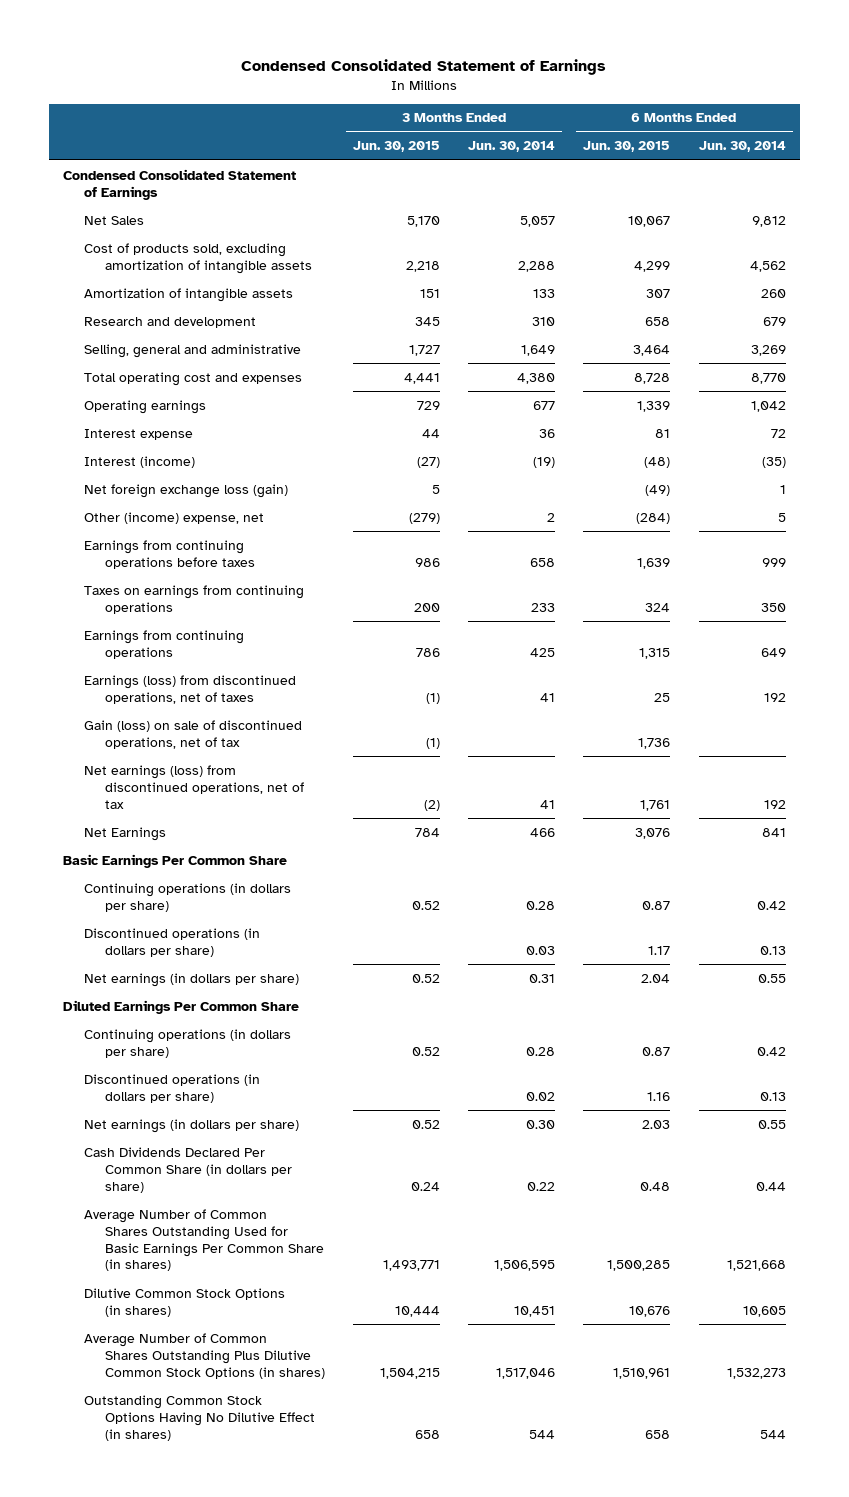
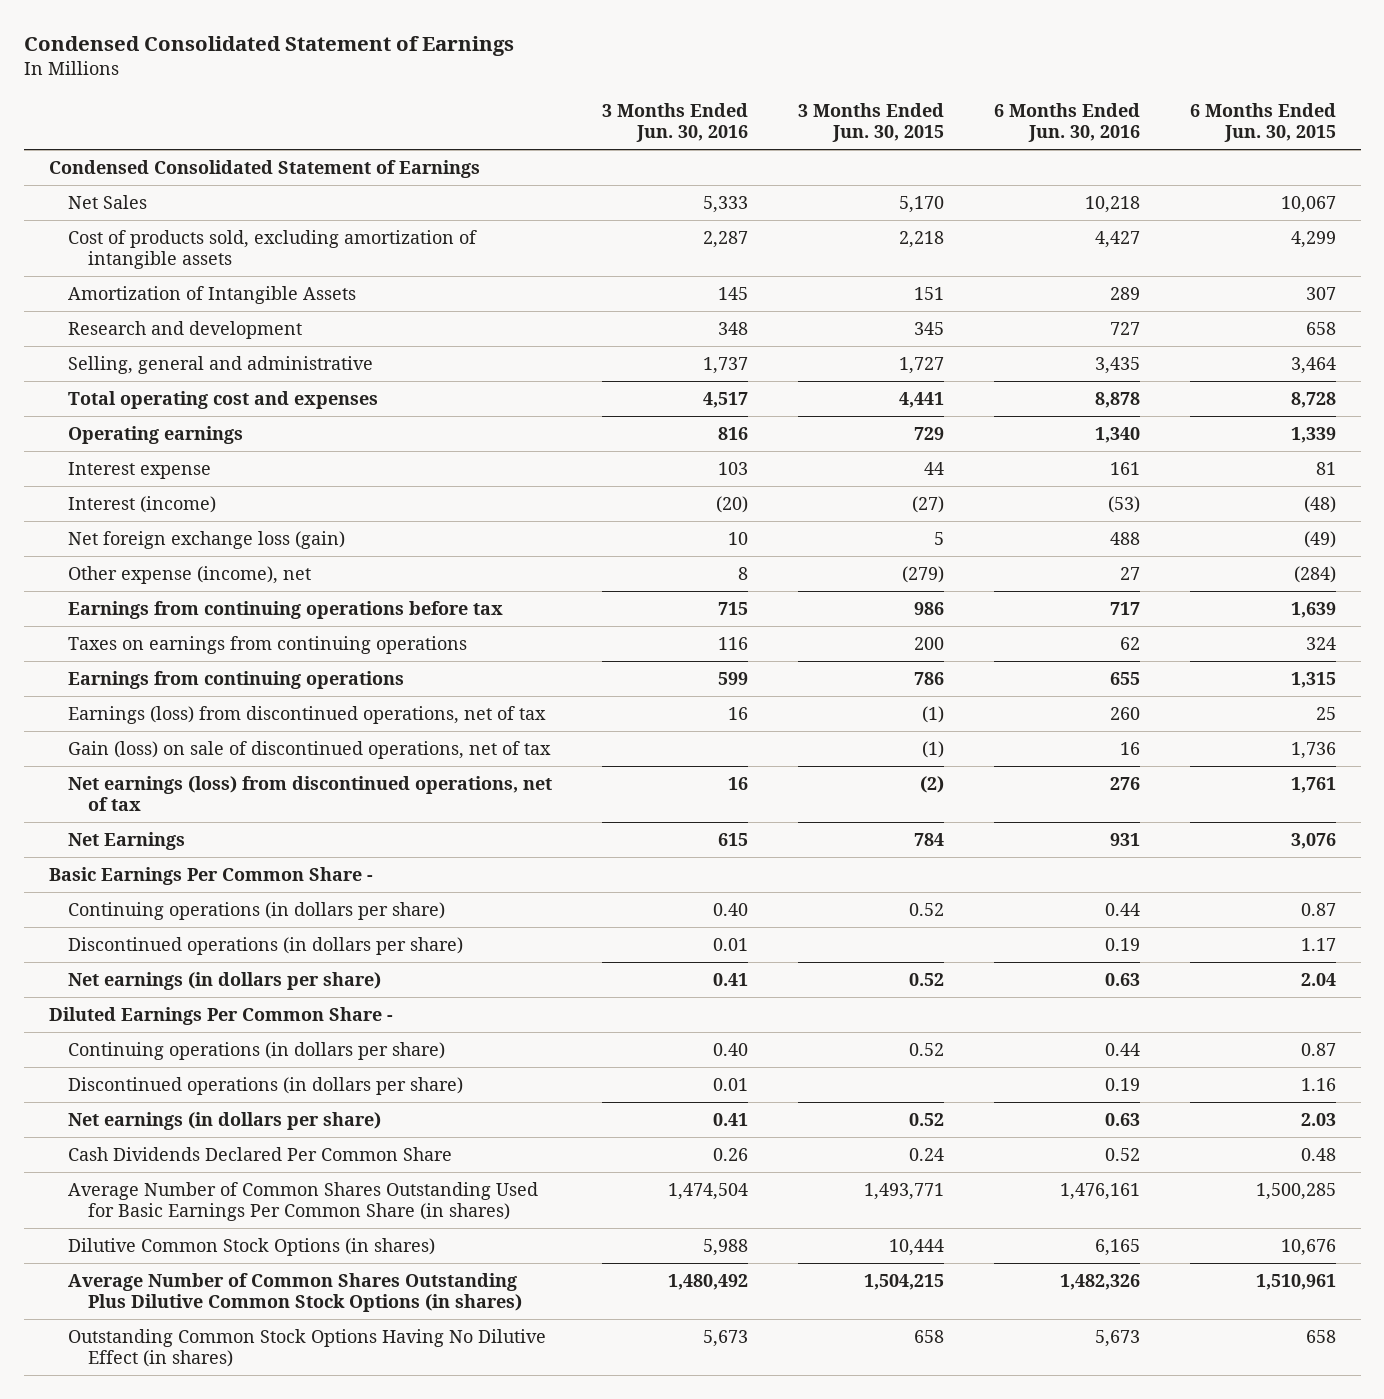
- | 3 Months Ended Jun. 30, 2015 | 3 Months Ended Jun. 30, 2014 | 6 Months Ended Jun. 30, 2015 | 6 Months Ended Jun. 30, 2014
+ | 3 Months Ended Jun. 30, 2016 | 3 Months Ended Jun. 30, 2015 | 6 Months Ended Jun. 30, 2016 | 6 Months Ended Jun. 30, 2015
- Amortization of intangible assets | 151 | 133 | 307 | 260
+ Amortization of Intangible Assets | 145 | 151 | 289 | 307
- Other (income) expense, net | (279) | 2 | (284) | 5
- Earnings from continuing operations before taxes | 986 | 658 | 1,639 | 999
+ Other expense (income), net | 8 | (279) | 27 | (284)
+ Earnings from continuing operations before tax | 715 | 986 | 717 | 1,639
- Earnings (loss) from discontinued operations, net of taxes | (1) | 41 | 25 | 192
+ Earnings (loss) from discontinued operations, net of tax | 16 | (1) | 260 | 25
- Basic Earnings Per Common Share
+ Basic Earnings Per Common Share -
- Diluted Earnings Per Common Share
+ Diluted Earnings Per Common Share -
- Cash Dividends Declared Per Common Share (in dollars per share) | 0.24 | 0.22 | 0.48 | 0.44
+ Cash Dividends Declared Per Common Share | 0.26 | 0.24 | 0.52 | 0.48

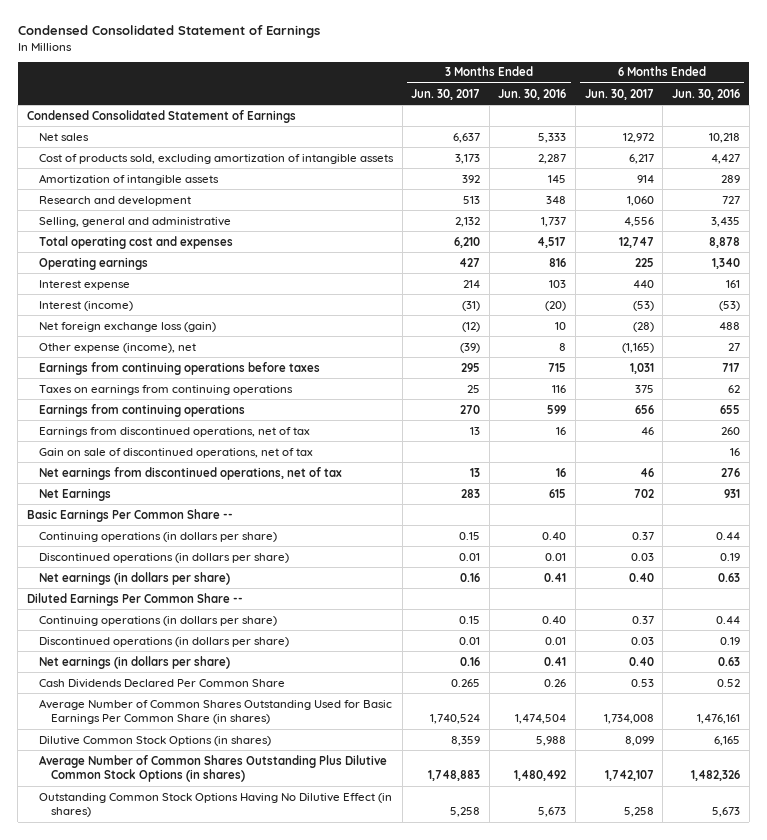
- | 3 Months Ended Jun. 30, 2016 | 3 Months Ended Jun. 30, 2015 | 6 Months Ended Jun. 30, 2016 | 6 Months Ended Jun. 30, 2015
+ | 3 Months Ended Jun. 30, 2017 | 3 Months Ended Jun. 30, 2016 | 6 Months Ended Jun. 30, 2017 | 6 Months Ended Jun. 30, 2016
- Net Sales | 5,333 | 5,170 | 10,218 | 10,067
+ Net sales | 6,637 | 5,333 | 12,972 | 10,218
- Amortization of Intangible Assets | 145 | 151 | 289 | 307
+ Amortization of intangible assets | 392 | 145 | 914 | 289
- Earnings from continuing operations before tax | 715 | 986 | 717 | 1,639
+ Earnings from continuing operations before taxes | 295 | 715 | 1,031 | 717
- Earnings (loss) from discontinued operations, net of tax | 16 | (1) | 260 | 25
- Gain (loss) on sale of discontinued operations, net of tax | | (1) | 16 | 1,736
- Net earnings (loss) from discontinued operations, net of tax | 16 | (2) | 276 | 1,761
+ Earnings from discontinued operations, net of tax | 13 | 16 | 46 | 260
+ Gain on sale of discontinued operations, net of tax | | | | 16
+ Net earnings from discontinued operations, net of tax | 13 | 16 | 46 | 276
- Basic Earnings Per Common Share -
+ Basic Earnings Per Common Share --
- Diluted Earnings Per Common Share -
+ Diluted Earnings Per Common Share --

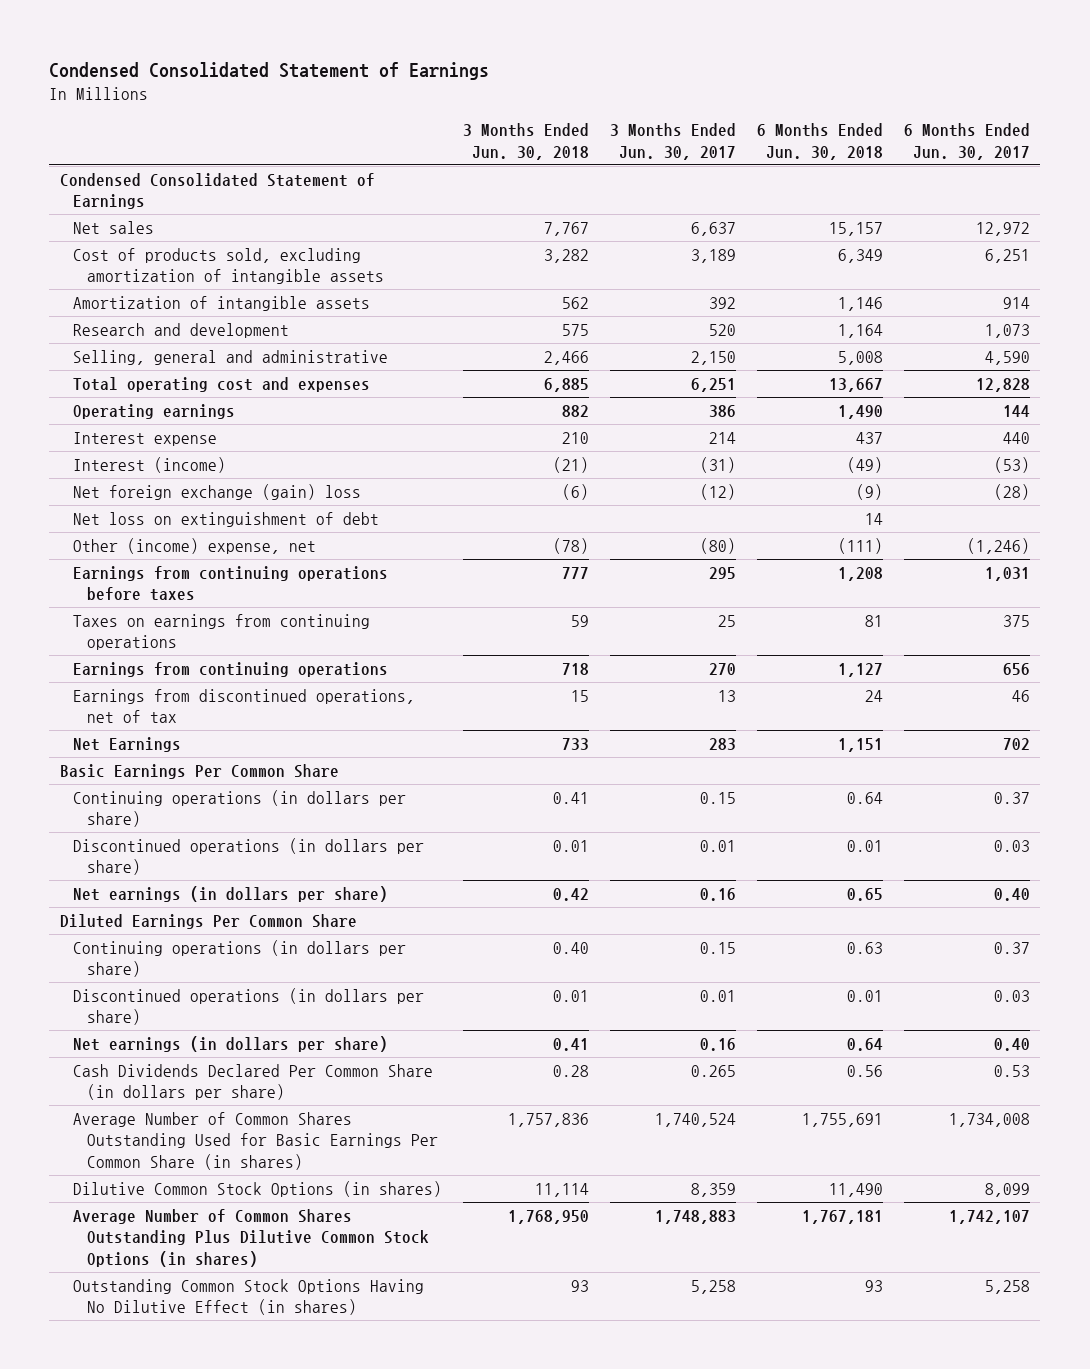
- | 3 Months Ended Jun. 30, 2017 | 3 Months Ended Jun. 30, 2016 | 6 Months Ended Jun. 30, 2017 | 6 Months Ended Jun. 30, 2016
+ | 3 Months Ended Jun. 30, 2018 | 3 Months Ended Jun. 30, 2017 | 6 Months Ended Jun. 30, 2018 | 6 Months Ended Jun. 30, 2017
- Cost of products sold, excluding amortization of intangible assets | 3,173 | 2,287 | 6,217 | 4,427
+ Cost of products sold, excluding amortization of intangible assets | 3,282 | 3,189 | 6,349 | 6,251
- Research and development | 513 | 348 | 1,060 | 727
- Selling, general and administrative | 2,132 | 1,737 | 4,556 | 3,435
- Total operating cost and expenses | 6,210 | 4,517 | 12,747 | 8,878
- Operating earnings | 427 | 816 | 225 | 1,340
+ Research and development | 575 | 520 | 1,164 | 1,073
+ Selling, general and administrative | 2,466 | 2,150 | 5,008 | 4,590
+ Total operating cost and expenses | 6,885 | 6,251 | 13,667 | 12,828
+ Operating earnings | 882 | 386 | 1,490 | 144
- Net foreign exchange loss (gain) | (12) | 10 | (28) | 488
- Other expense (income), net | (39) | 8 | (1,165) | 27
+ Net foreign exchange (gain) loss | (6) | (12) | (9) | (28)
+ Net loss on extinguishment of debt | | | 14 |
+ Other (income) expense, net | (78) | (80) | (111) | (1,246)
- Gain on sale of discontinued operations, net of tax | | | | 16
- Net earnings from discontinued operations, net of tax | 13 | 16 | 46 | 276
- Basic Earnings Per Common Share --
+ Basic Earnings Per Common Share
- Diluted Earnings Per Common Share --
+ Diluted Earnings Per Common Share
- Cash Dividends Declared Per Common Share | 0.265 | 0.26 | 0.53 | 0.52
+ Cash Dividends Declared Per Common Share (in dollars per share) | 0.28 | 0.265 | 0.56 | 0.53

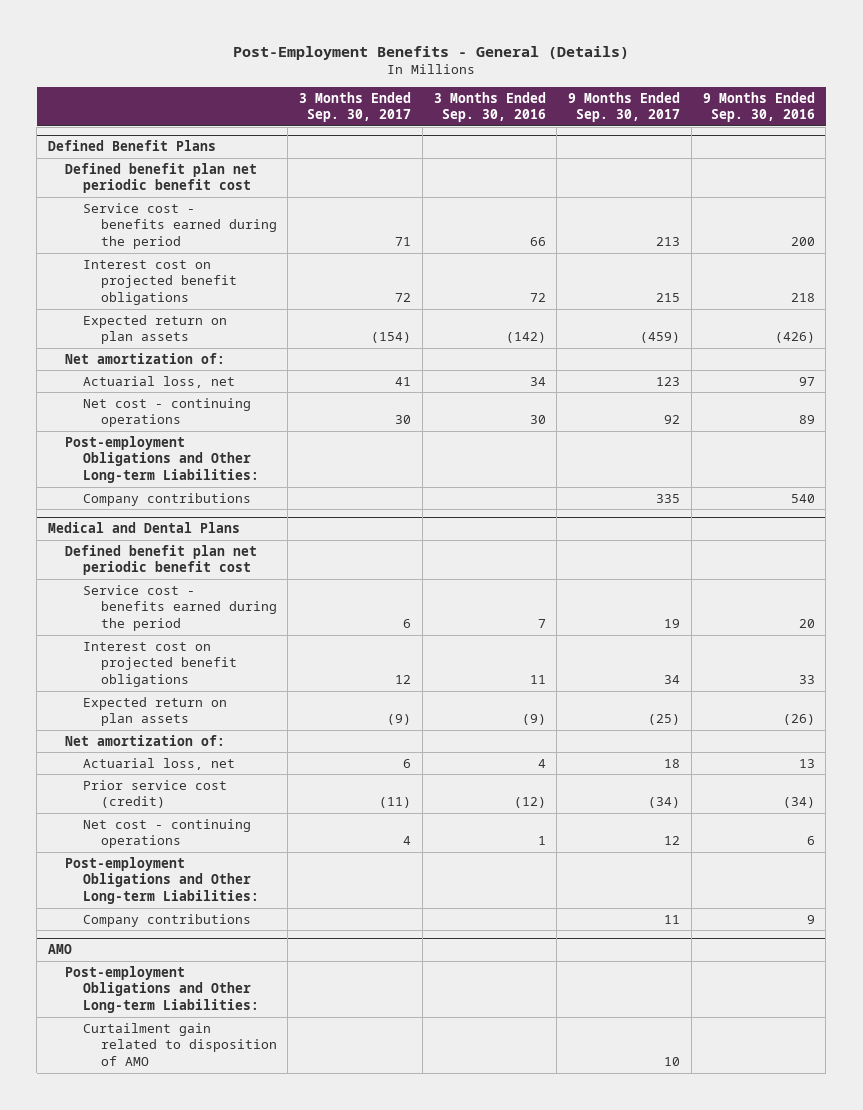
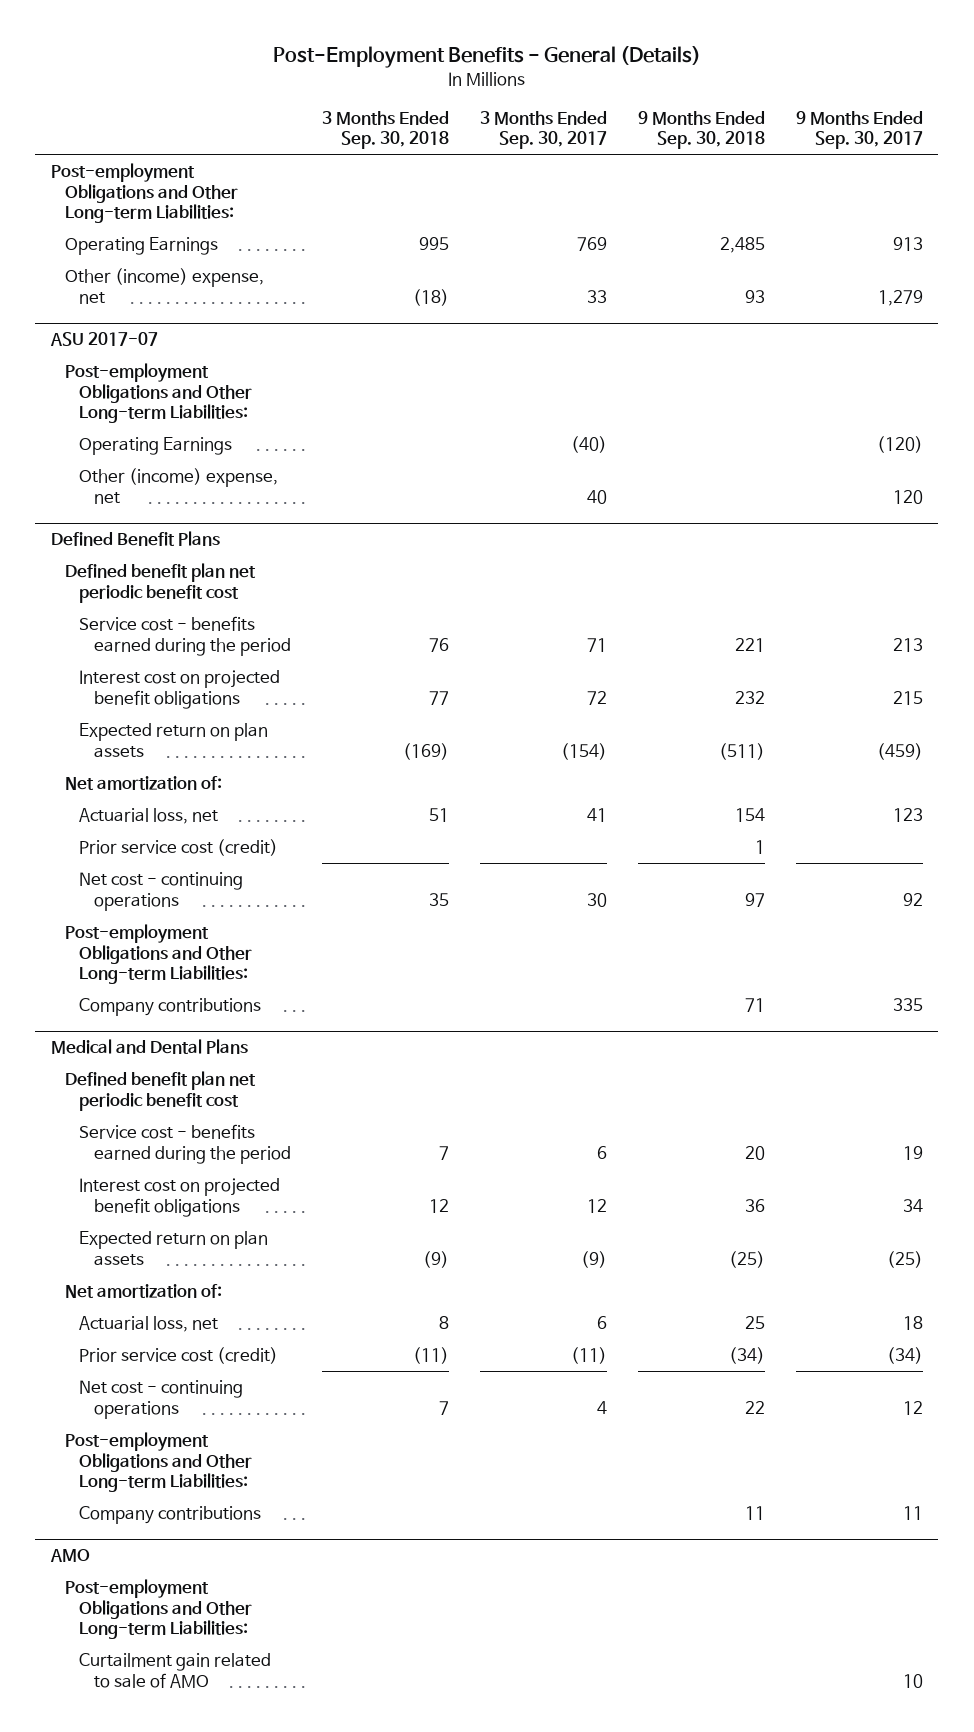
- | 3 Months Ended Sep. 30, 2017 | 3 Months Ended Sep. 30, 2016 | 9 Months Ended Sep. 30, 2017 | 9 Months Ended Sep. 30, 2016
+ | 3 Months Ended Sep. 30, 2018 | 3 Months Ended Sep. 30, 2017 | 9 Months Ended Sep. 30, 2018 | 9 Months Ended Sep. 30, 2017
+ Post-employment Obligations and Other Long-term Liabilities:
+ Operating Earnings | 995 | 769 | 2,485 | 913
+ Other (income) expense, net | (18) | 33 | 93 | 1,279
+ ASU 2017-07
+ Post-employment Obligations and Other Long-term Liabilities:
+ Operating Earnings | | (40) | | (120)
+ Other (income) expense, net | | 40 | | 120
@ Defined Benefit Plans
+ Prior service cost (credit) | | | 1 |
@ AMO
- Curtailment gain related to disposition of AMO | | | 10 |
+ Curtailment gain related to sale of AMO | | | | 10

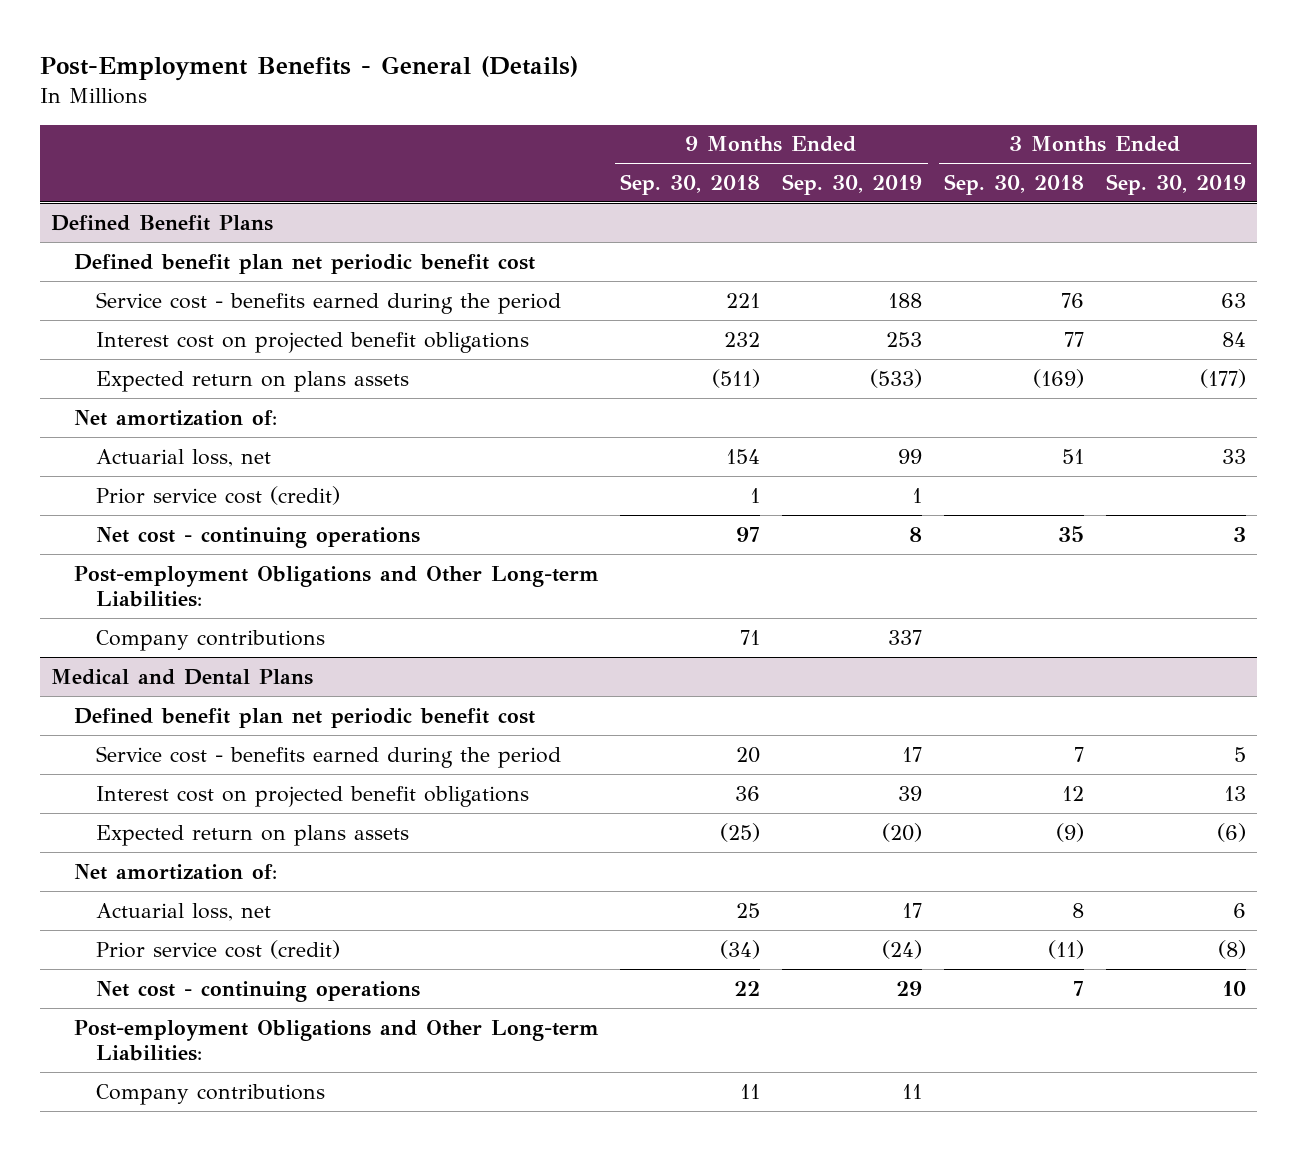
- | 3 Months Ended Sep. 30, 2018 | 3 Months Ended Sep. 30, 2017 | 9 Months Ended Sep. 30, 2018 | 9 Months Ended Sep. 30, 2017
+ | 9 Months Ended Sep. 30, 2018 | 9 Months Ended Sep. 30, 2019 | 3 Months Ended Sep. 30, 2018 | 3 Months Ended Sep. 30, 2019
- Post-employment Obligations and Other Long-term Liabilities:
- Operating Earnings | 995 | 769 | 2,485 | 913
- Other (income) expense, net | (18) | 33 | 93 | 1,279
- ASU 2017-07
- Post-employment Obligations and Other Long-term Liabilities:
- Operating Earnings | | (40) | | (120)
- Other (income) expense, net | | 40 | | 120
@ Defined Benefit Plans
- Expected return on plan assets | (169) | (154) | (511) | (459)
+ Expected return on plans assets | (511) | (533) | (169) | (177)
@ Medical and Dental Plans
- Expected return on plan assets | (9) | (9) | (25) | (25)
+ Expected return on plans assets | (25) | (20) | (9) | (6)
- AMO
- Post-employment Obligations and Other Long-term Liabilities:
- Curtailment gain related to sale of AMO | | | | 10

